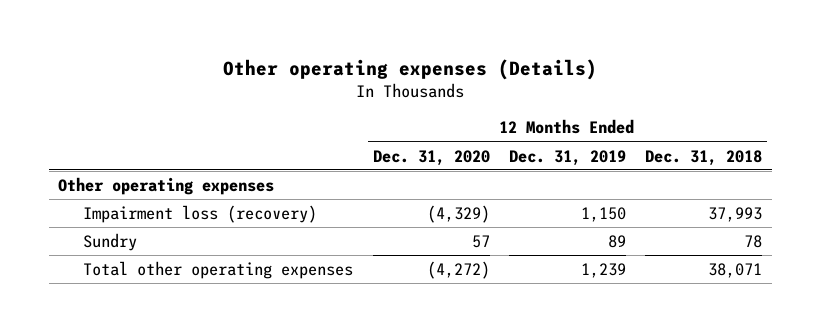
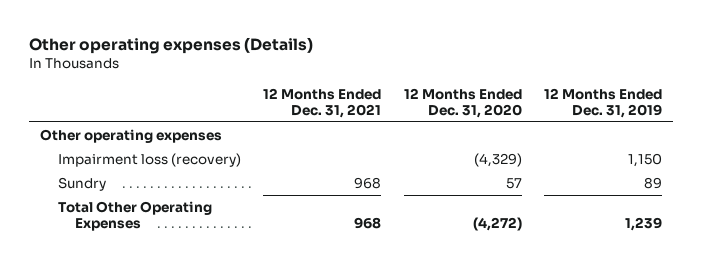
- | 12 Months Ended Dec. 31, 2020 | 12 Months Ended Dec. 31, 2019 | 12 Months Ended Dec. 31, 2018
+ | 12 Months Ended Dec. 31, 2021 | 12 Months Ended Dec. 31, 2020 | 12 Months Ended Dec. 31, 2019
- Total other operating expenses | (4,272) | 1,239 | 38,071
+ Total Other Operating Expenses | 968 | (4,272) | 1,239

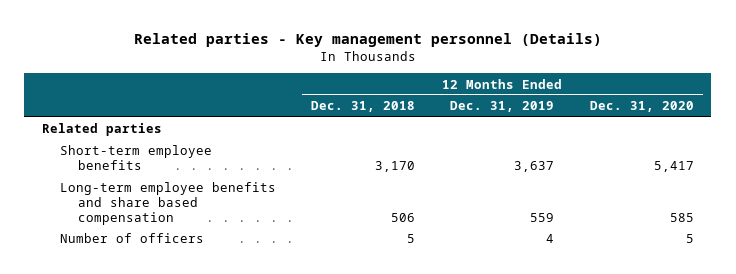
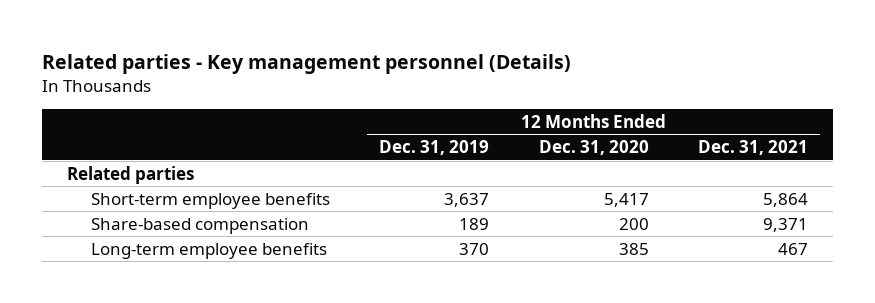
- | 12 Months Ended Dec. 31, 2018 | 12 Months Ended Dec. 31, 2019 | 12 Months Ended Dec. 31, 2020
+ | 12 Months Ended Dec. 31, 2019 | 12 Months Ended Dec. 31, 2020 | 12 Months Ended Dec. 31, 2021
- Long-term employee benefits and share based compensation | 506 | 559 | 585
- Number of officers | 5 | 4 | 5
+ Share-based compensation | 189 | 200 | 9,371
+ Long-term employee benefits | 370 | 385 | 467

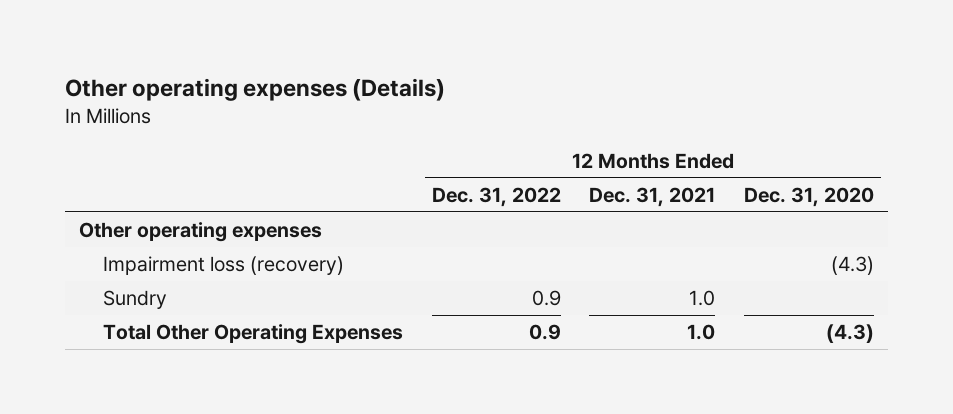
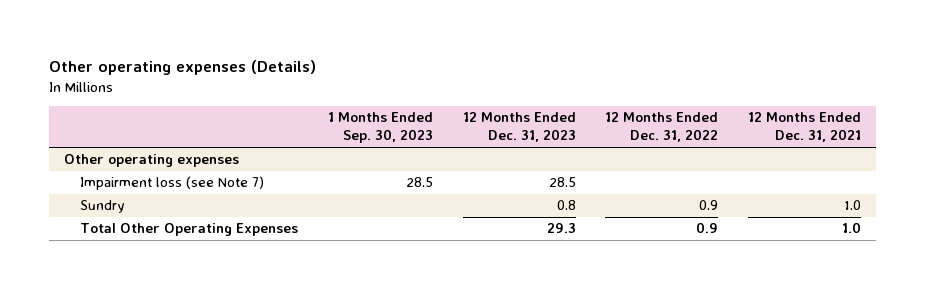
- | 12 Months Ended Dec. 31, 2022 | 12 Months Ended Dec. 31, 2021 | 12 Months Ended Dec. 31, 2020
+ | 1 Months Ended Sep. 30, 2023 | 12 Months Ended Dec. 31, 2023 | 12 Months Ended Dec. 31, 2022 | 12 Months Ended Dec. 31, 2021
- Impairment loss (recovery) | | | (4.3)
+ Impairment loss (see Note 7) | 28.5 | 28.5 | |

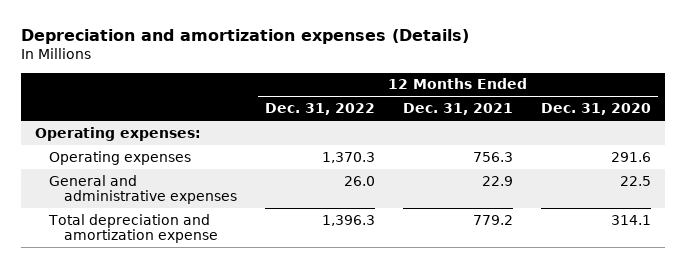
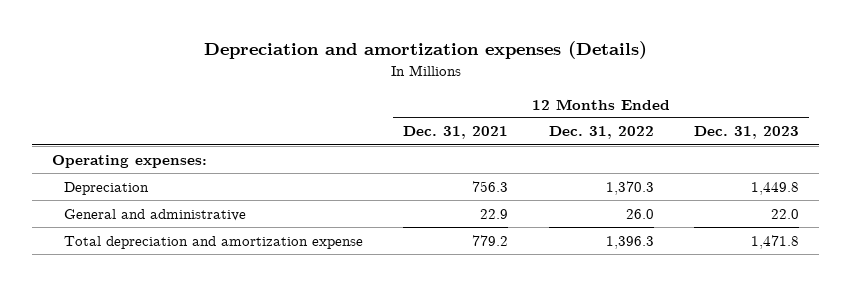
- | 12 Months Ended Dec. 31, 2022 | 12 Months Ended Dec. 31, 2021 | 12 Months Ended Dec. 31, 2020
+ | 12 Months Ended Dec. 31, 2021 | 12 Months Ended Dec. 31, 2022 | 12 Months Ended Dec. 31, 2023
- Operating expenses | 1,370.3 | 756.3 | 291.6
- General and administrative expenses | 26.0 | 22.9 | 22.5
+ Depreciation | 756.3 | 1,370.3 | 1,449.8
+ General and administrative | 22.9 | 26.0 | 22.0

